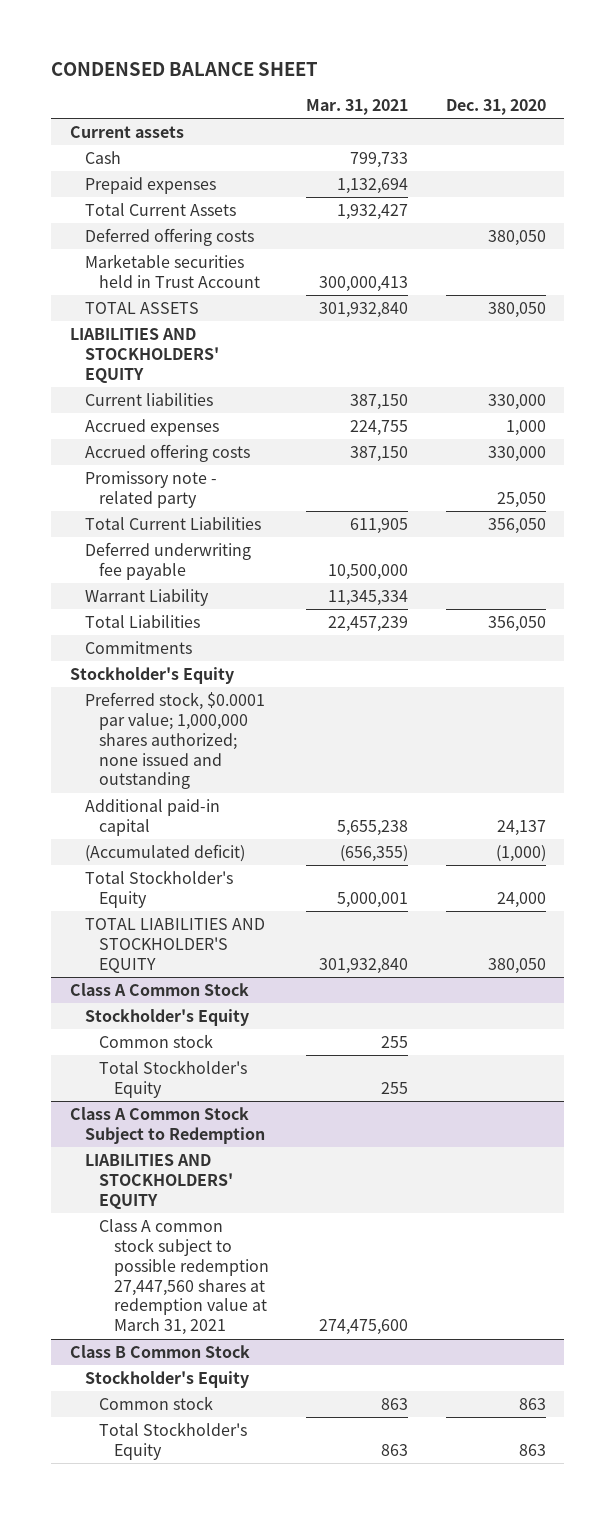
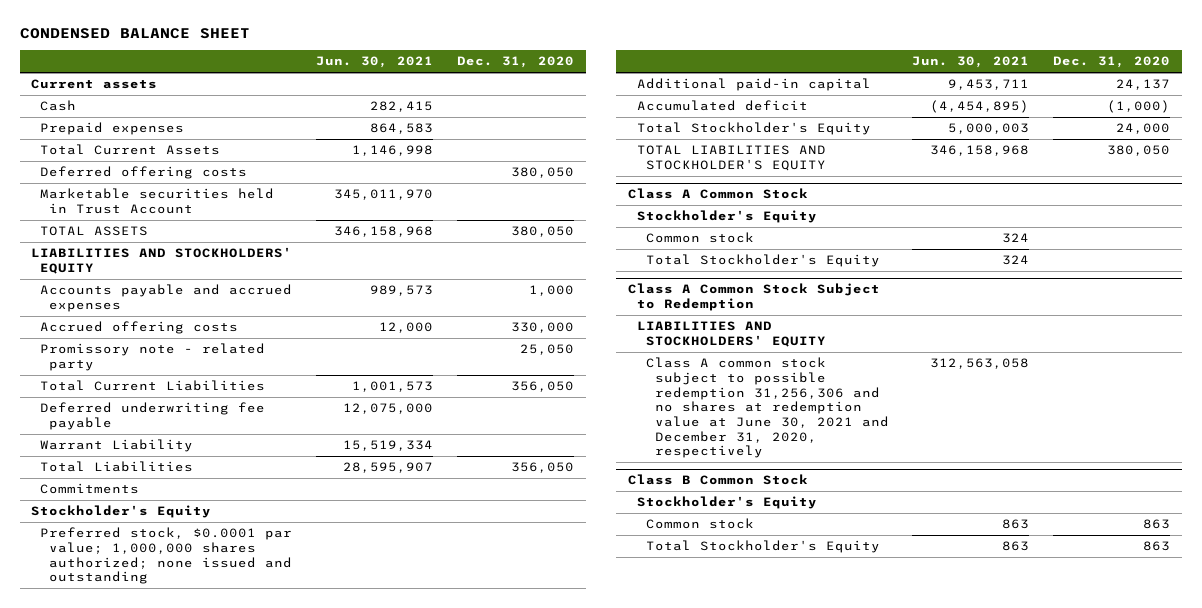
- | Mar. 31, 2021 | Dec. 31, 2020
+ | Jun. 30, 2021 | Dec. 31, 2020
- Current liabilities | 387,150 | 330,000
- Accrued expenses | 224,755 | 1,000
+ Accounts payable and accrued expenses | 989,573 | 1,000
- (Accumulated deficit) | (656,355) | (1,000)
+ Accumulated deficit | (4,454,895) | (1,000)
@ Class A Common Stock Subject to Redemption
- Class A common stock subject to possible redemption 27,447,560 shares at redemption value at March 31, 2021 | 274,475,600 |
+ Class A common stock subject to possible redemption 31,256,306 and no shares at redemption value at June 30, 2021 and December 31, 2020, respectively | 312,563,058 |

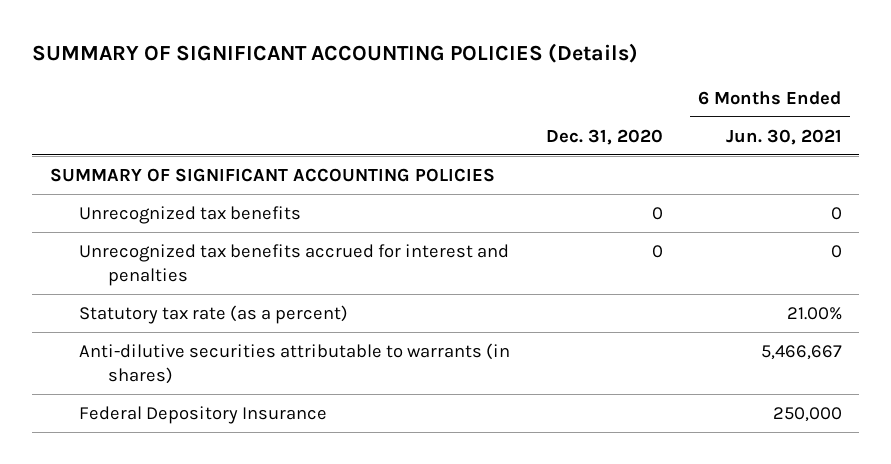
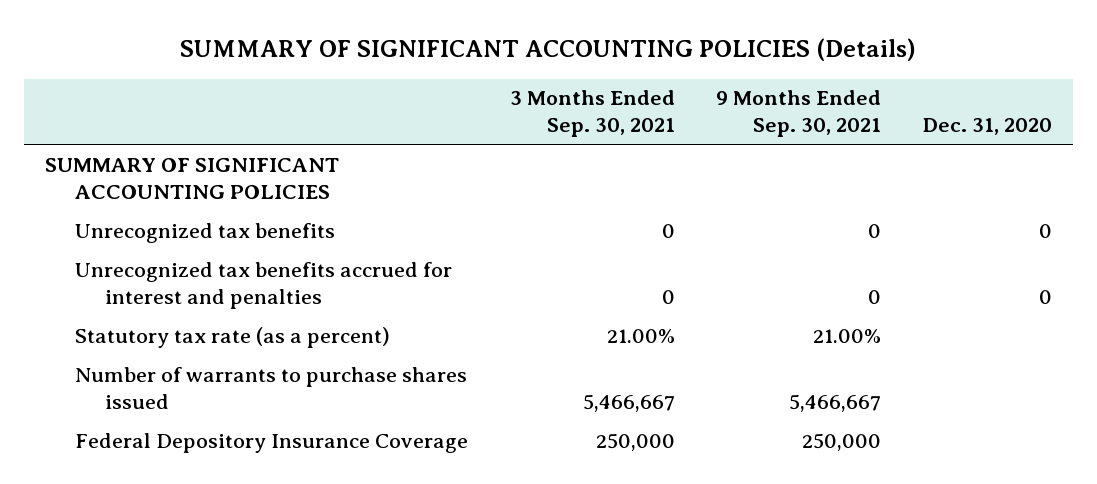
- | Dec. 31, 2020 | 6 Months Ended Jun. 30, 2021
+ | 3 Months Ended Sep. 30, 2021 | 9 Months Ended Sep. 30, 2021 | Dec. 31, 2020
- Anti-dilutive securities attributable to warrants (in shares) | | 5,466,667
- Federal Depository Insurance | | 250,000
+ Number of warrants to purchase shares issued | 5,466,667 | 5,466,667 |
+ Federal Depository Insurance Coverage | 250,000 | 250,000 |

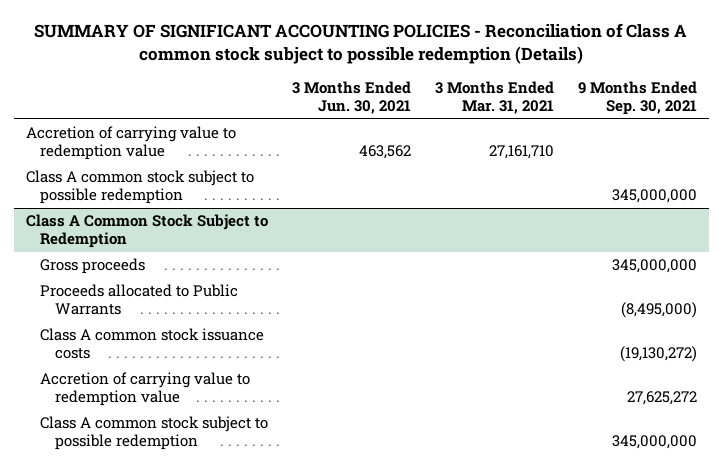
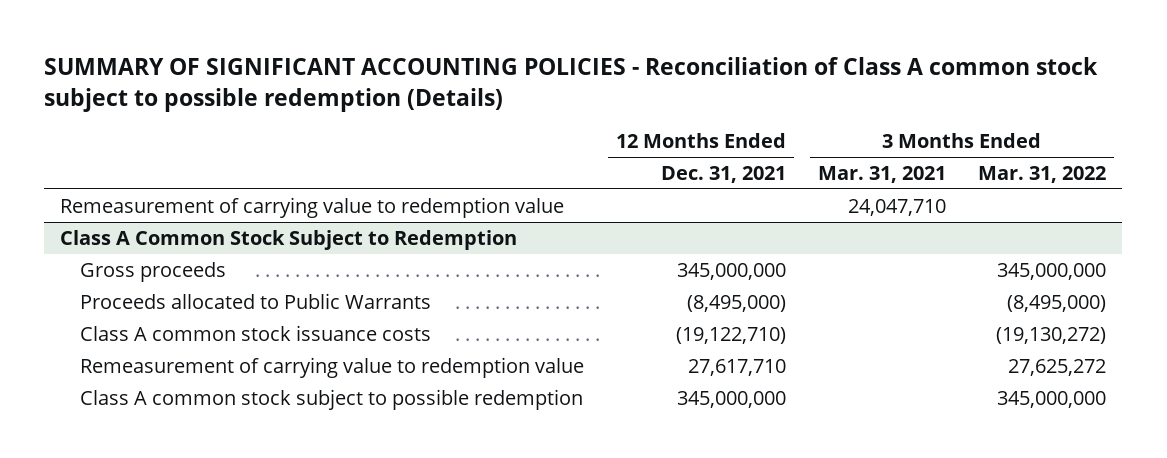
- | 3 Months Ended Jun. 30, 2021 | 3 Months Ended Mar. 31, 2021 | 9 Months Ended Sep. 30, 2021
+ | 12 Months Ended Dec. 31, 2021 | 3 Months Ended Mar. 31, 2021 | 3 Months Ended Mar. 31, 2022
- Accretion of carrying value to redemption value | 463,562 | 27,161,710 |
- Class A common stock subject to possible redemption | | | 345,000,000
+ Remeasurement of carrying value to redemption value | | 24,047,710 |
@ Class A Common Stock Subject to Redemption
- Accretion of carrying value to redemption value | | | 27,625,272
+ Remeasurement of carrying value to redemption value | 27,617,710 | | 27,625,272

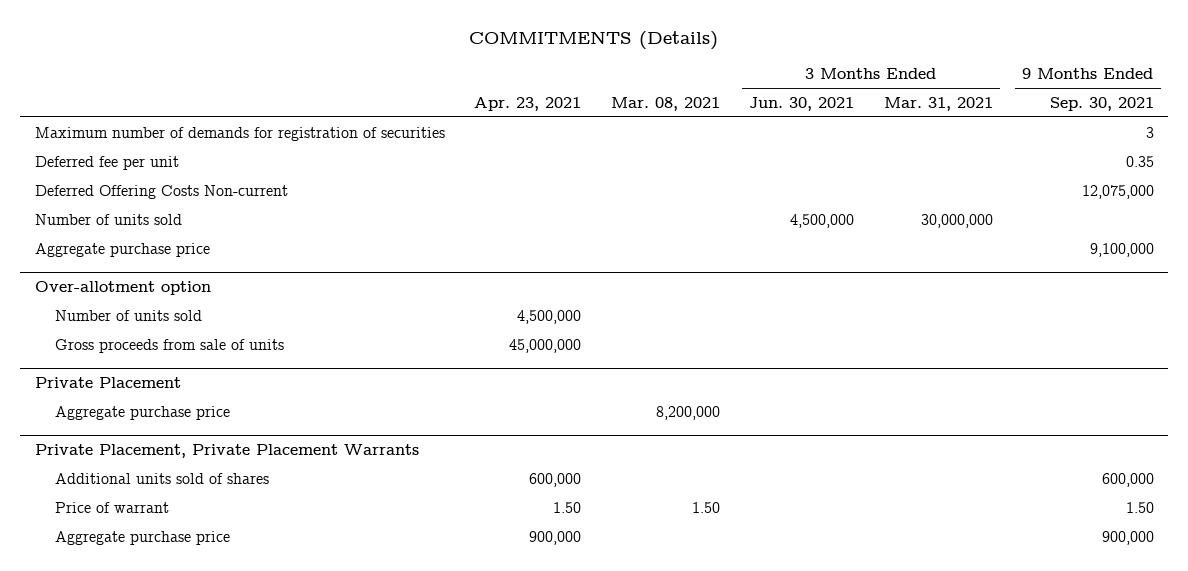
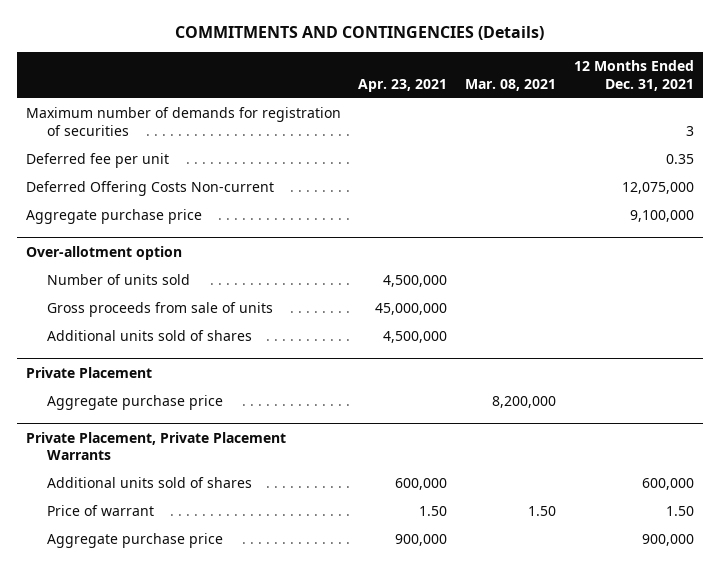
- COMMITMENTS (Details)
+ COMMITMENTS AND CONTINGENCIES (Details)
- | Apr. 23, 2021 | Mar. 08, 2021 | 3 Months Ended Jun. 30, 2021 | 3 Months Ended Mar. 31, 2021 | 9 Months Ended Sep. 30, 2021
+ | Apr. 23, 2021 | Mar. 08, 2021 | 12 Months Ended Dec. 31, 2021
- Number of units sold | | | 4,500,000 | 30,000,000 |
@ Over-allotment option
+ Additional units sold of shares | 4,500,000 | |

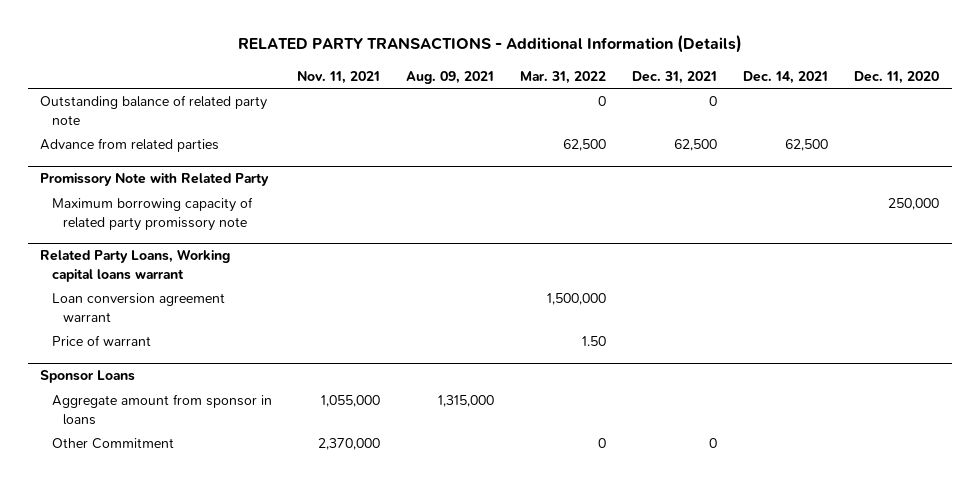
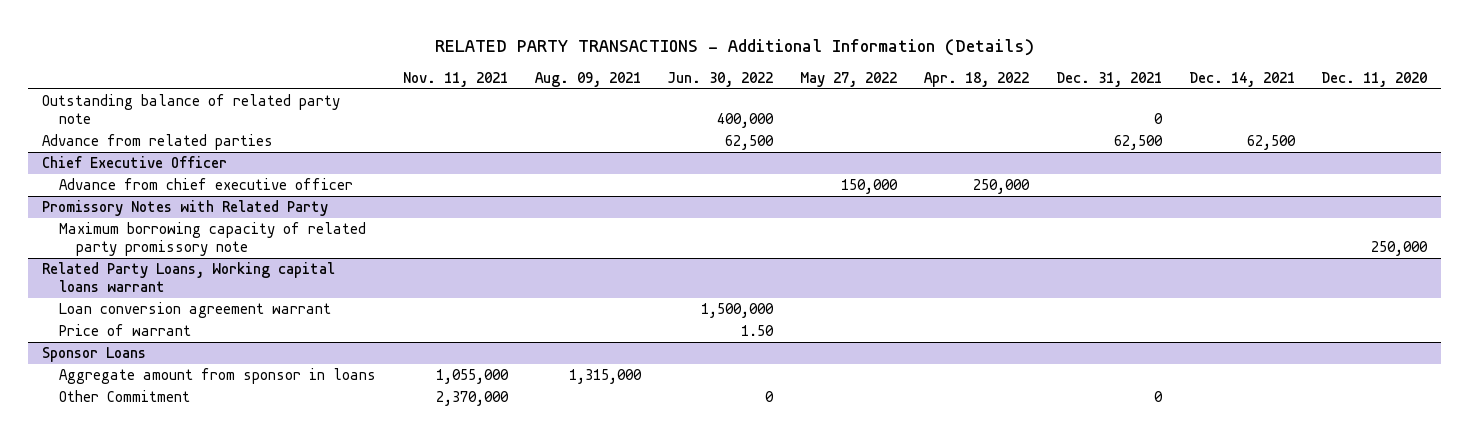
- | Nov. 11, 2021 | Aug. 09, 2021 | Mar. 31, 2022 | Dec. 31, 2021 | Dec. 14, 2021 | Dec. 11, 2020
+ | Nov. 11, 2021 | Aug. 09, 2021 | Jun. 30, 2022 | May 27, 2022 | Apr. 18, 2022 | Dec. 31, 2021 | Dec. 14, 2021 | Dec. 11, 2020
- Promissory Note with Related Party
+ Chief Executive Officer
+ Advance from chief executive officer | | | | 150,000 | 250,000 | | |
+ Promissory Notes with Related Party

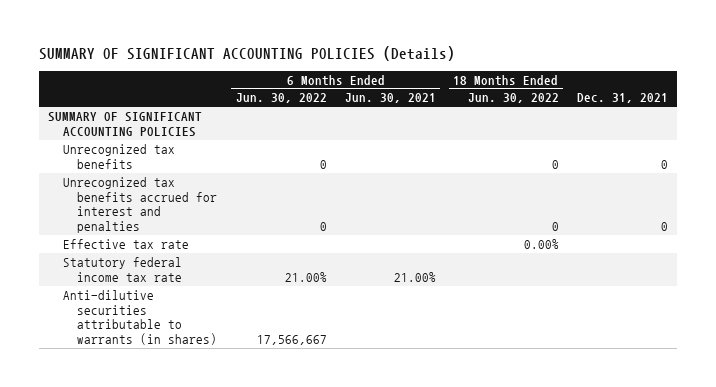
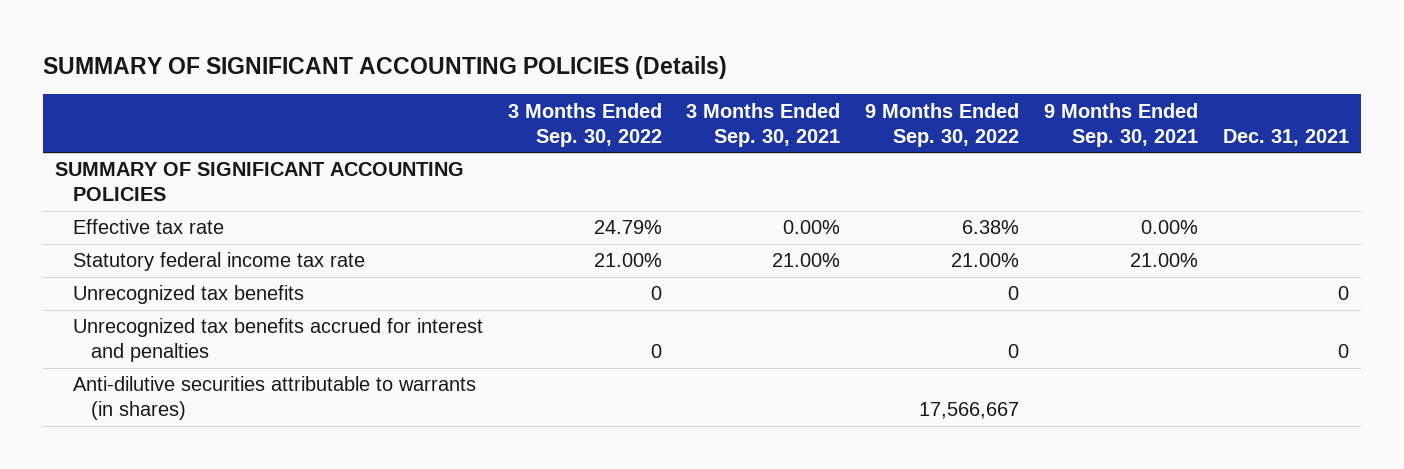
- | 6 Months Ended Jun. 30, 2022 | 6 Months Ended Jun. 30, 2021 | 18 Months Ended Jun. 30, 2022 | Dec. 31, 2021
+ | 3 Months Ended Sep. 30, 2022 | 3 Months Ended Sep. 30, 2021 | 9 Months Ended Sep. 30, 2022 | 9 Months Ended Sep. 30, 2021 | Dec. 31, 2021
moved down: Unrecognized tax benefits | 0 | | 0 | | 0
moved down: Unrecognized tax benefits accrued for interest and penalties | 0 | | 0 | | 0

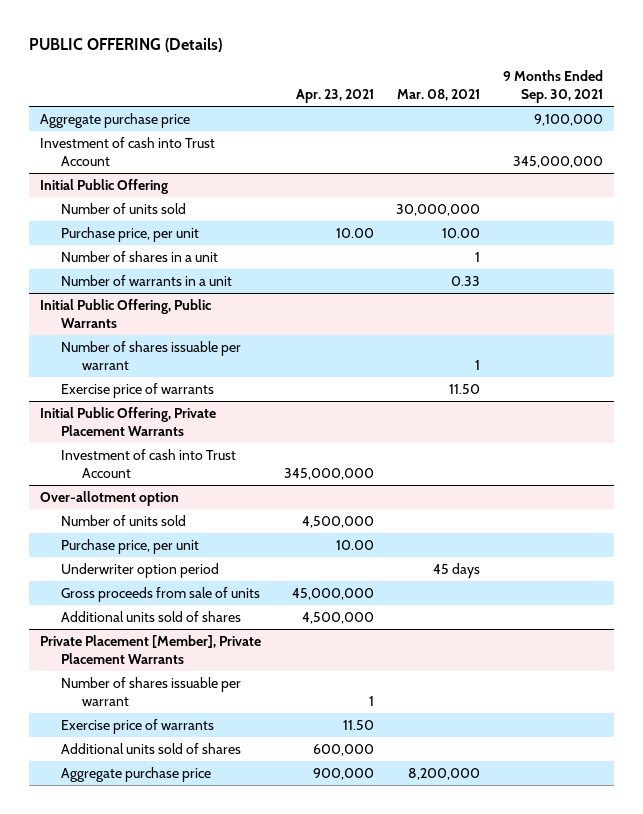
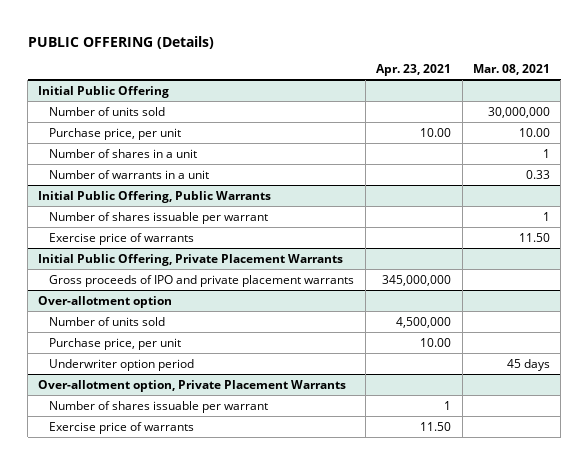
- | Apr. 23, 2021 | Mar. 08, 2021 | 9 Months Ended Sep. 30, 2021
+ | Apr. 23, 2021 | Mar. 08, 2021
- Aggregate purchase price | | | 9,100,000
- Investment of cash into Trust Account | | | 345,000,000
@ Initial Public Offering, Private Placement Warrants
- Investment of cash into Trust Account | 345,000,000 | |
+ Gross proceeds of IPO and private placement warrants | 345,000,000 |
@ Over-allotment option
- Gross proceeds from sale of units | 45,000,000 | |
- Additional units sold of shares | 4,500,000 | |
- Private Placement [Member], Private Placement Warrants
+ Over-allotment option, Private Placement Warrants
- Additional units sold of shares | 600,000 | |
- Aggregate purchase price | 900,000 | 8,200,000 |

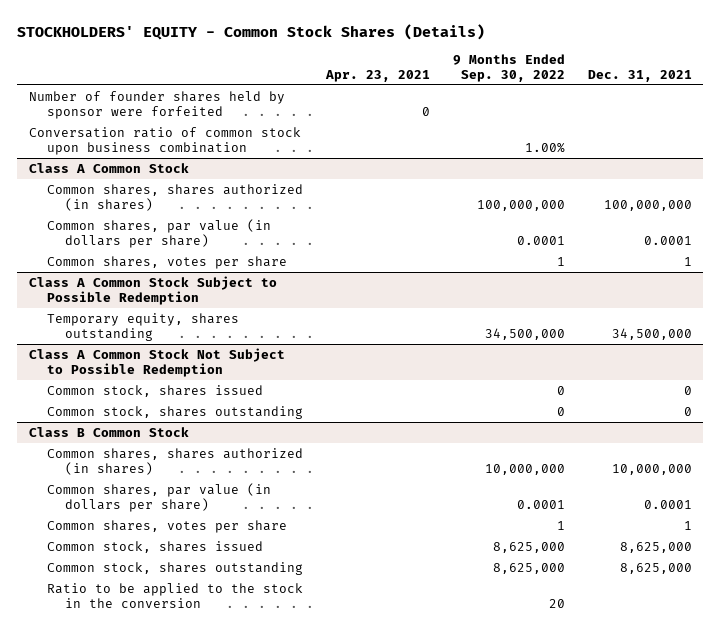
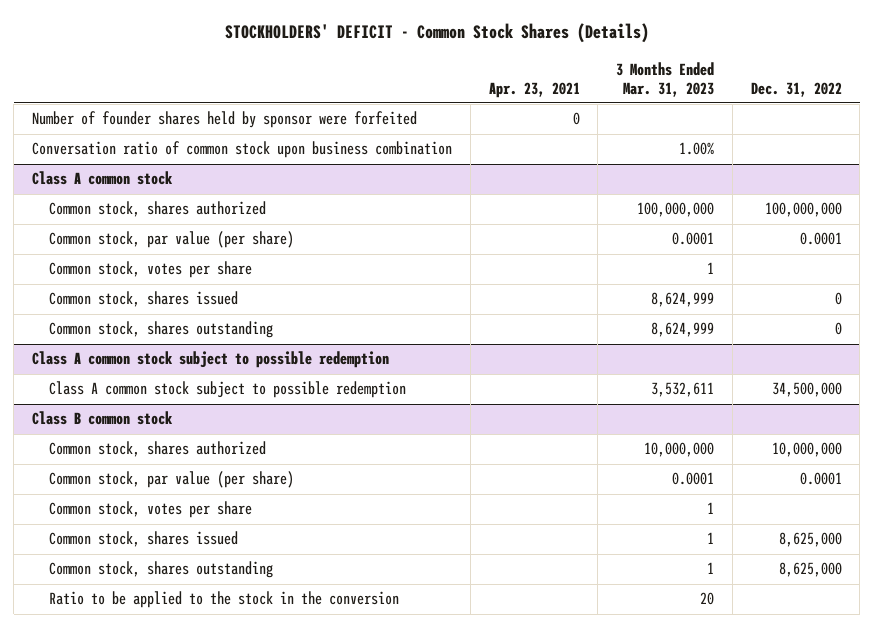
- STOCKHOLDERS' EQUITY - Common Stock Shares (Details)
+ STOCKHOLDERS' DEFICIT - Common Stock Shares (Details)
- | Apr. 23, 2021 | 9 Months Ended Sep. 30, 2022 | Dec. 31, 2021
+ | Apr. 23, 2021 | 3 Months Ended Mar. 31, 2023 | Dec. 31, 2022
- Class A Common Stock
- Common shares, shares authorized (in shares) | | 100,000,000 | 100,000,000
- Common shares, par value (in dollars per share) | | 0.0001 | 0.0001
- Common shares, votes per share | | 1 | 1
- Class A Common Stock Subject to Possible Redemption
- Temporary equity, shares outstanding | | 34,500,000 | 34,500,000
- Class A Common Stock Not Subject to Possible Redemption
- Common stock, shares issued | | 0 | 0
- Common stock, shares outstanding | | 0 | 0
- Class B Common Stock
- Common shares, shares authorized (in shares) | | 10,000,000 | 10,000,000
- Common shares, par value (in dollars per share) | | 0.0001 | 0.0001
- Common shares, votes per share | | 1 | 1
+ Class A common stock
+ Common stock, shares authorized | | 100,000,000 | 100,000,000
+ Common stock, par value (per share) | | 0.0001 | 0.0001
+ Common stock, votes per share | | 1 |
+ Common stock, shares issued | | 8,624,999 | 0
+ Common stock, shares outstanding | | 8,624,999 | 0
+ Class A common stock subject to possible redemption
+ Class A common stock subject to possible redemption | | 3,532,611 | 34,500,000
+ Class B common stock
+ Common stock, shares authorized | | 10,000,000 | 10,000,000
+ Common stock, par value (per share) | | 0.0001 | 0.0001
+ Common stock, votes per share | | 1 |

